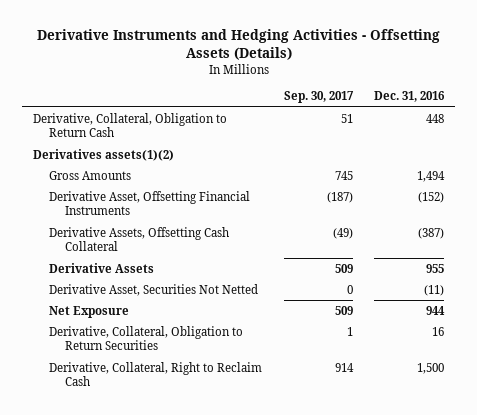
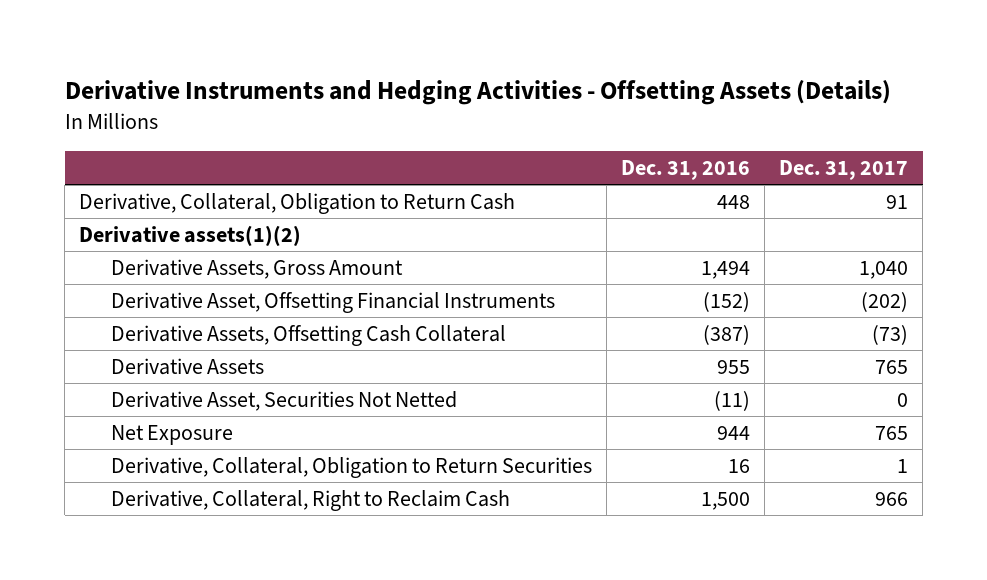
- | Sep. 30, 2017 | Dec. 31, 2016
+ | Dec. 31, 2016 | Dec. 31, 2017
- Derivatives assets(1)(2)
- Gross Amounts | 745 | 1,494
+ Derivative assets(1)(2)
+ Derivative Assets, Gross Amount | 1,494 | 1,040

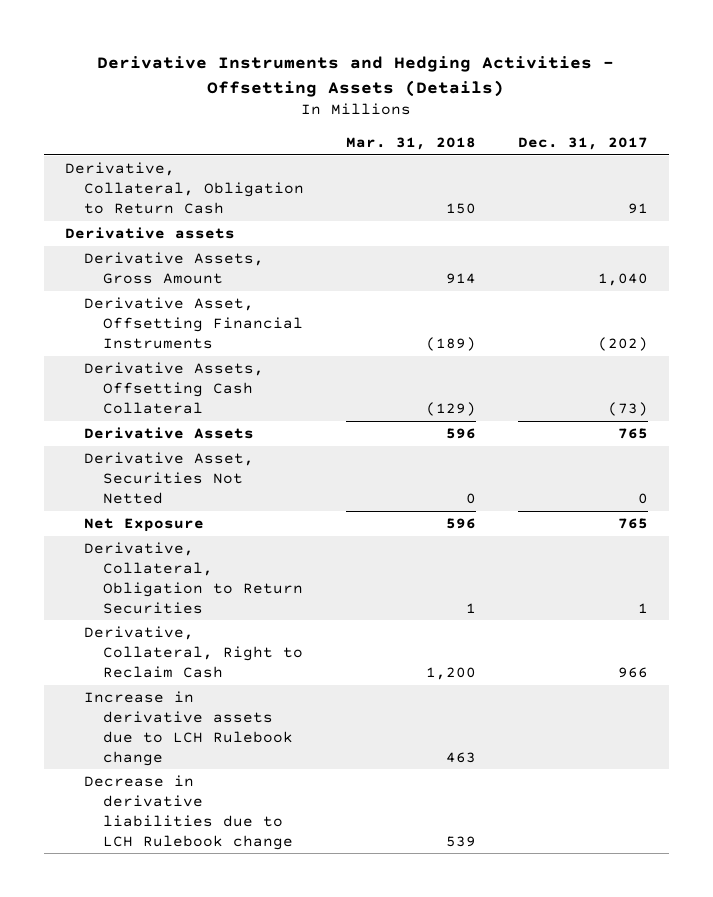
- | Dec. 31, 2016 | Dec. 31, 2017
+ | Mar. 31, 2018 | Dec. 31, 2017
- Derivative assets(1)(2)
+ Derivative assets
+ Increase in derivative assets due to LCH Rulebook change | 463 |
+ Decrease in derivative liabilities due to LCH Rulebook change | 539 |

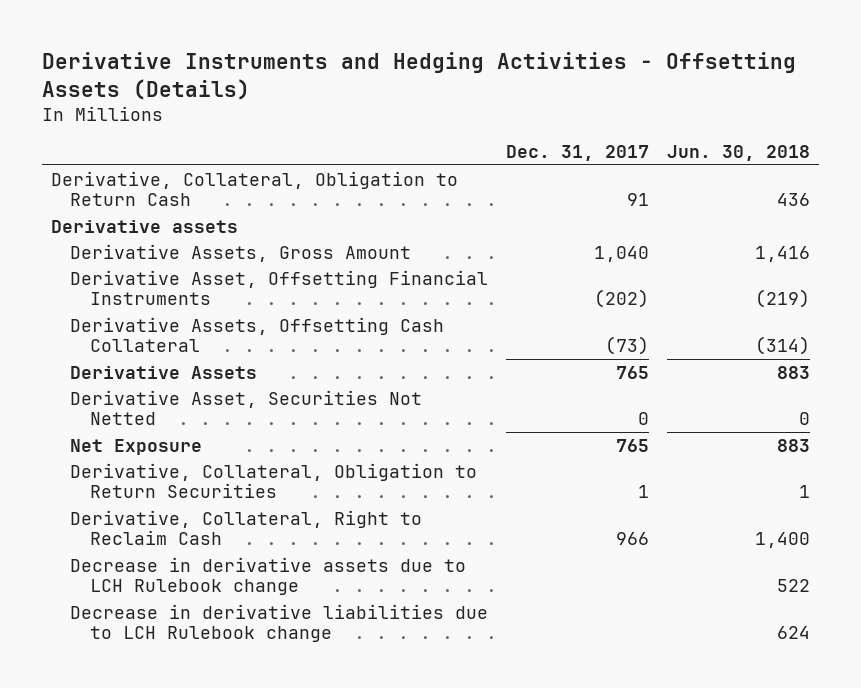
- | Mar. 31, 2018 | Dec. 31, 2017
+ | Dec. 31, 2017 | Jun. 30, 2018
- Increase in derivative assets due to LCH Rulebook change | 463 |
+ Decrease in derivative assets due to LCH Rulebook change | | 522

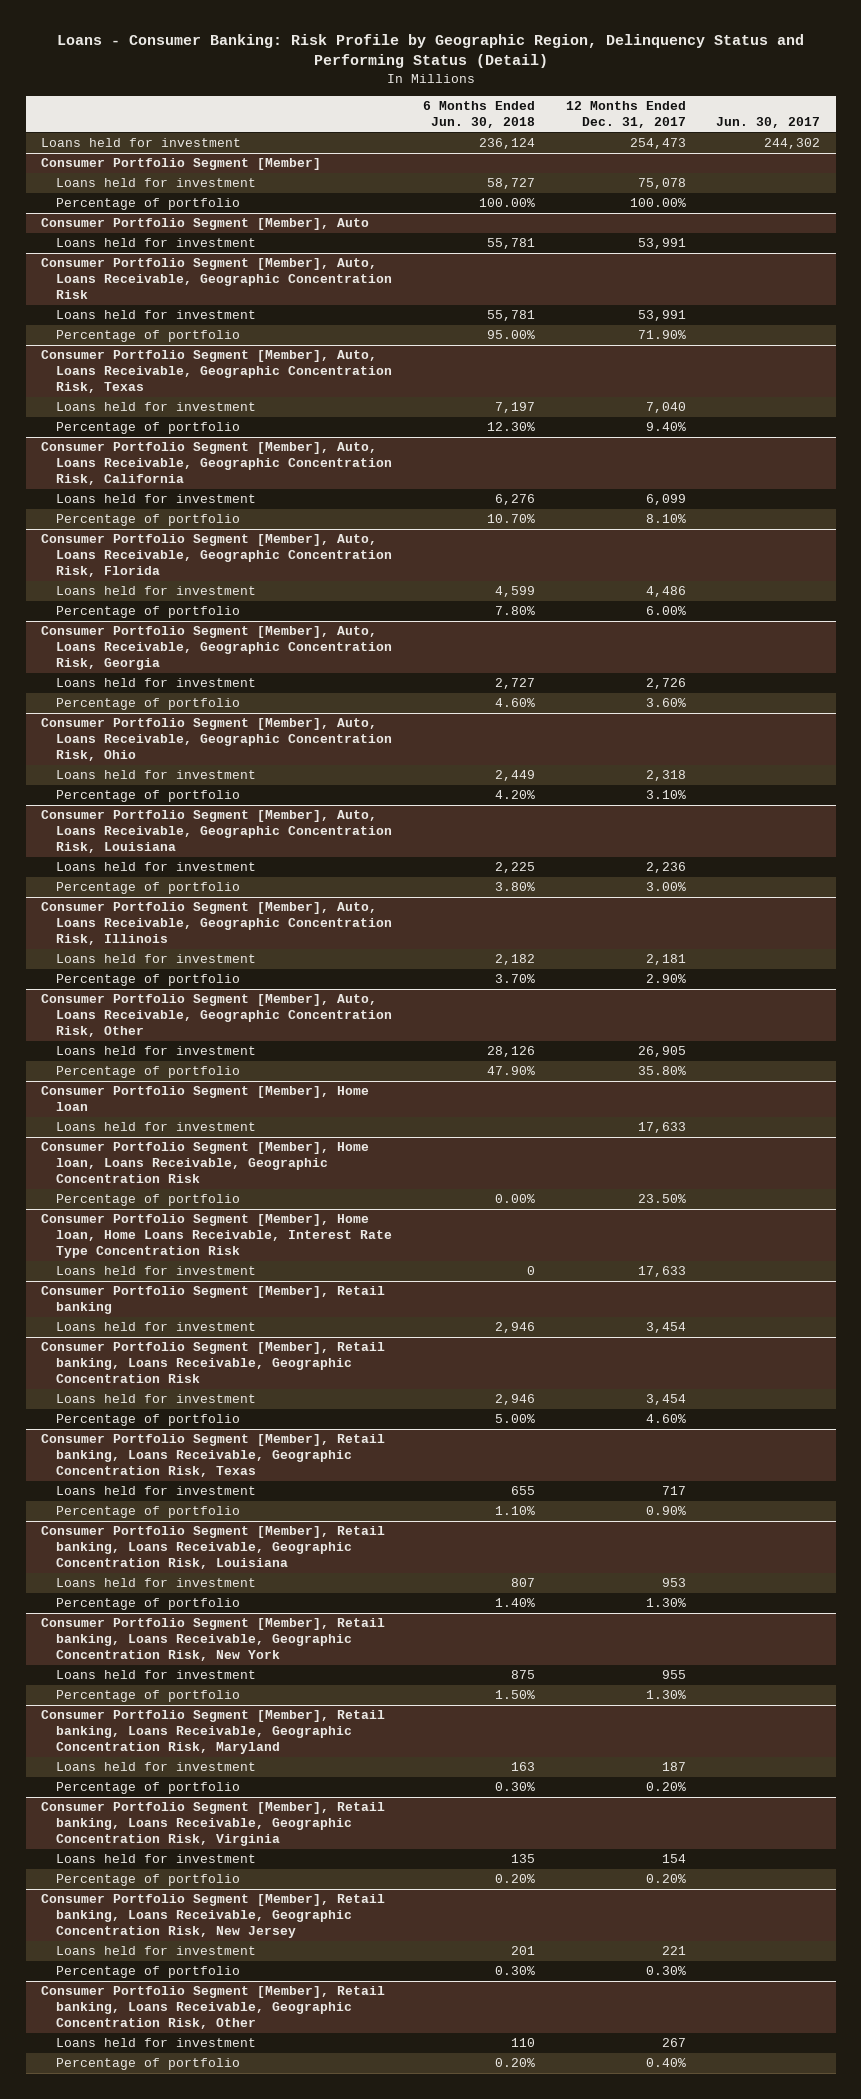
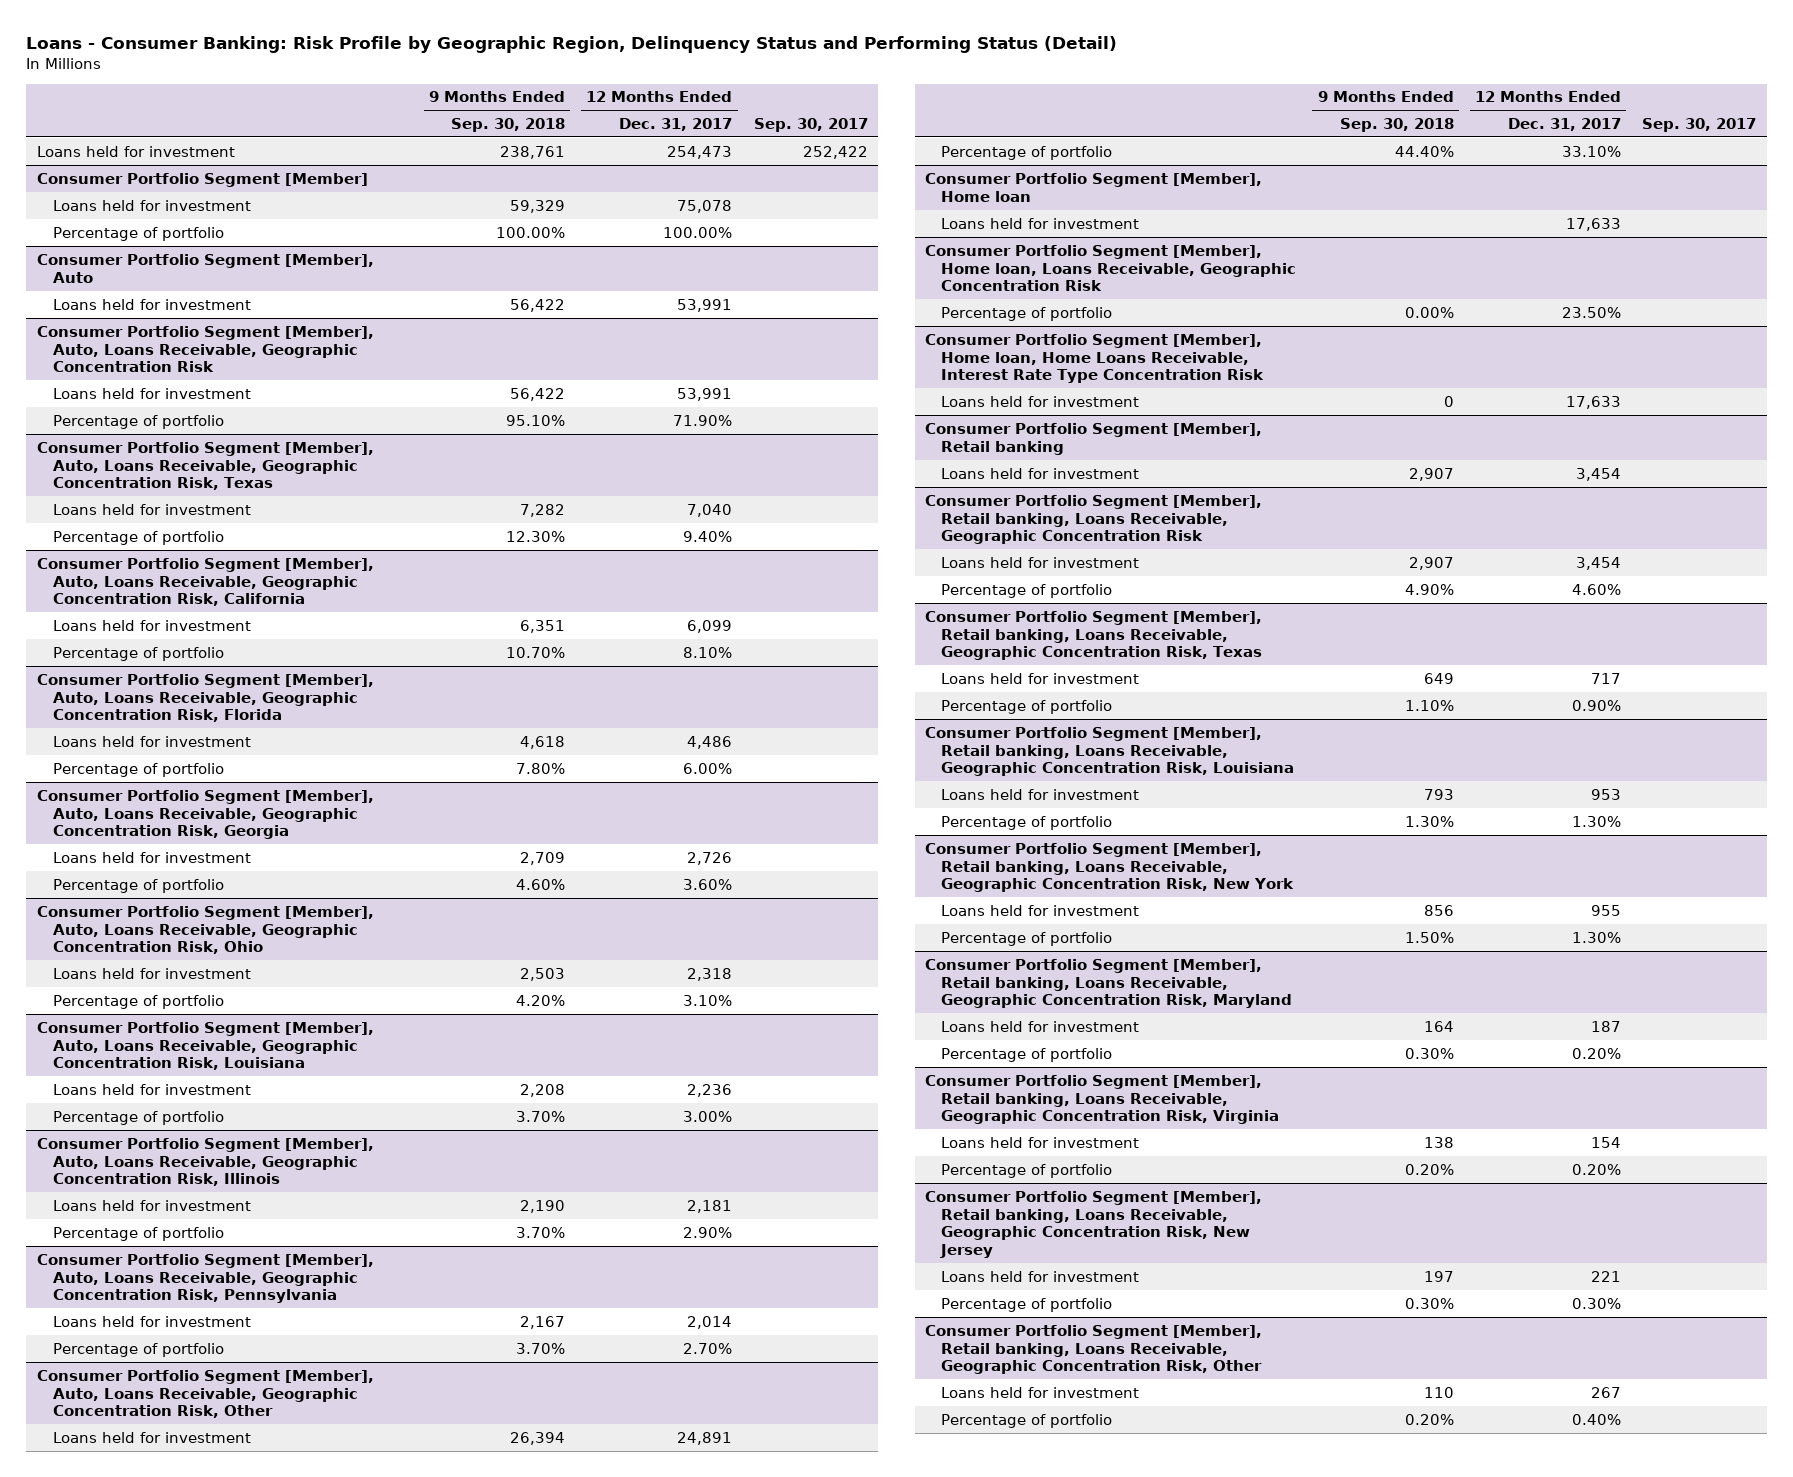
- | 6 Months Ended Jun. 30, 2018 | 12 Months Ended Dec. 31, 2017 | Jun. 30, 2017
+ | 9 Months Ended Sep. 30, 2018 | 12 Months Ended Dec. 31, 2017 | Sep. 30, 2017
+ Consumer Portfolio Segment [Member], Auto, Loans Receivable, Geographic Concentration Risk, Pennsylvania
+ Loans held for investment | 2,167 | 2,014 |
+ Percentage of portfolio | 3.70% | 2.70% |
@ Consumer Portfolio Segment [Member], Auto, Loans Receivable, Geographic Concentration Risk, Other
- Loans held for investment | 28,126 | 26,905 |
- Percentage of portfolio | 47.90% | 35.80% |
+ Loans held for investment | 26,394 | 24,891 |
+ Percentage of portfolio | 44.40% | 33.10% |

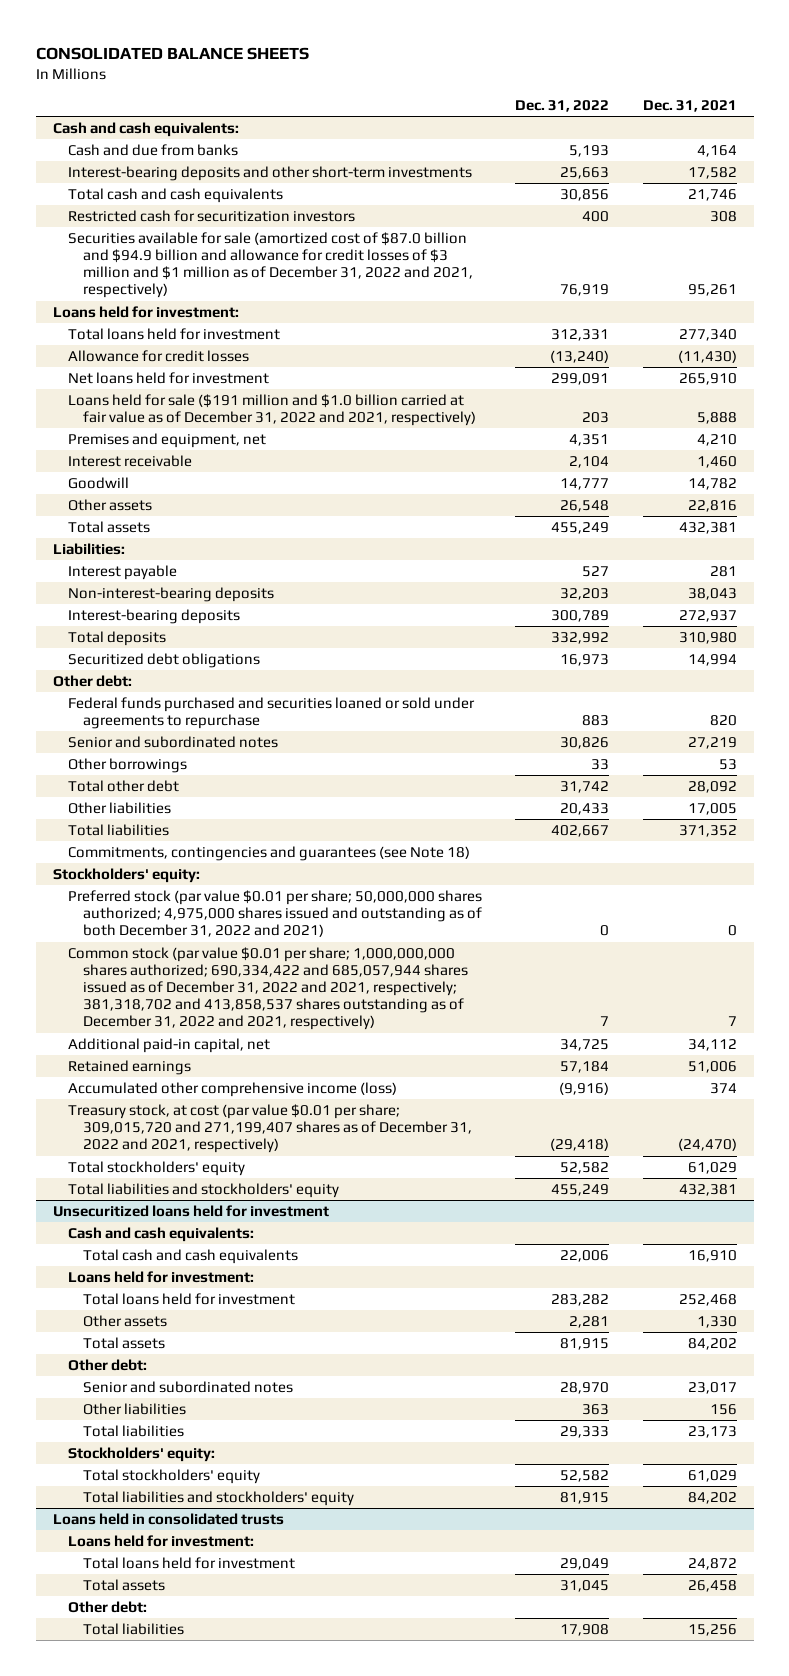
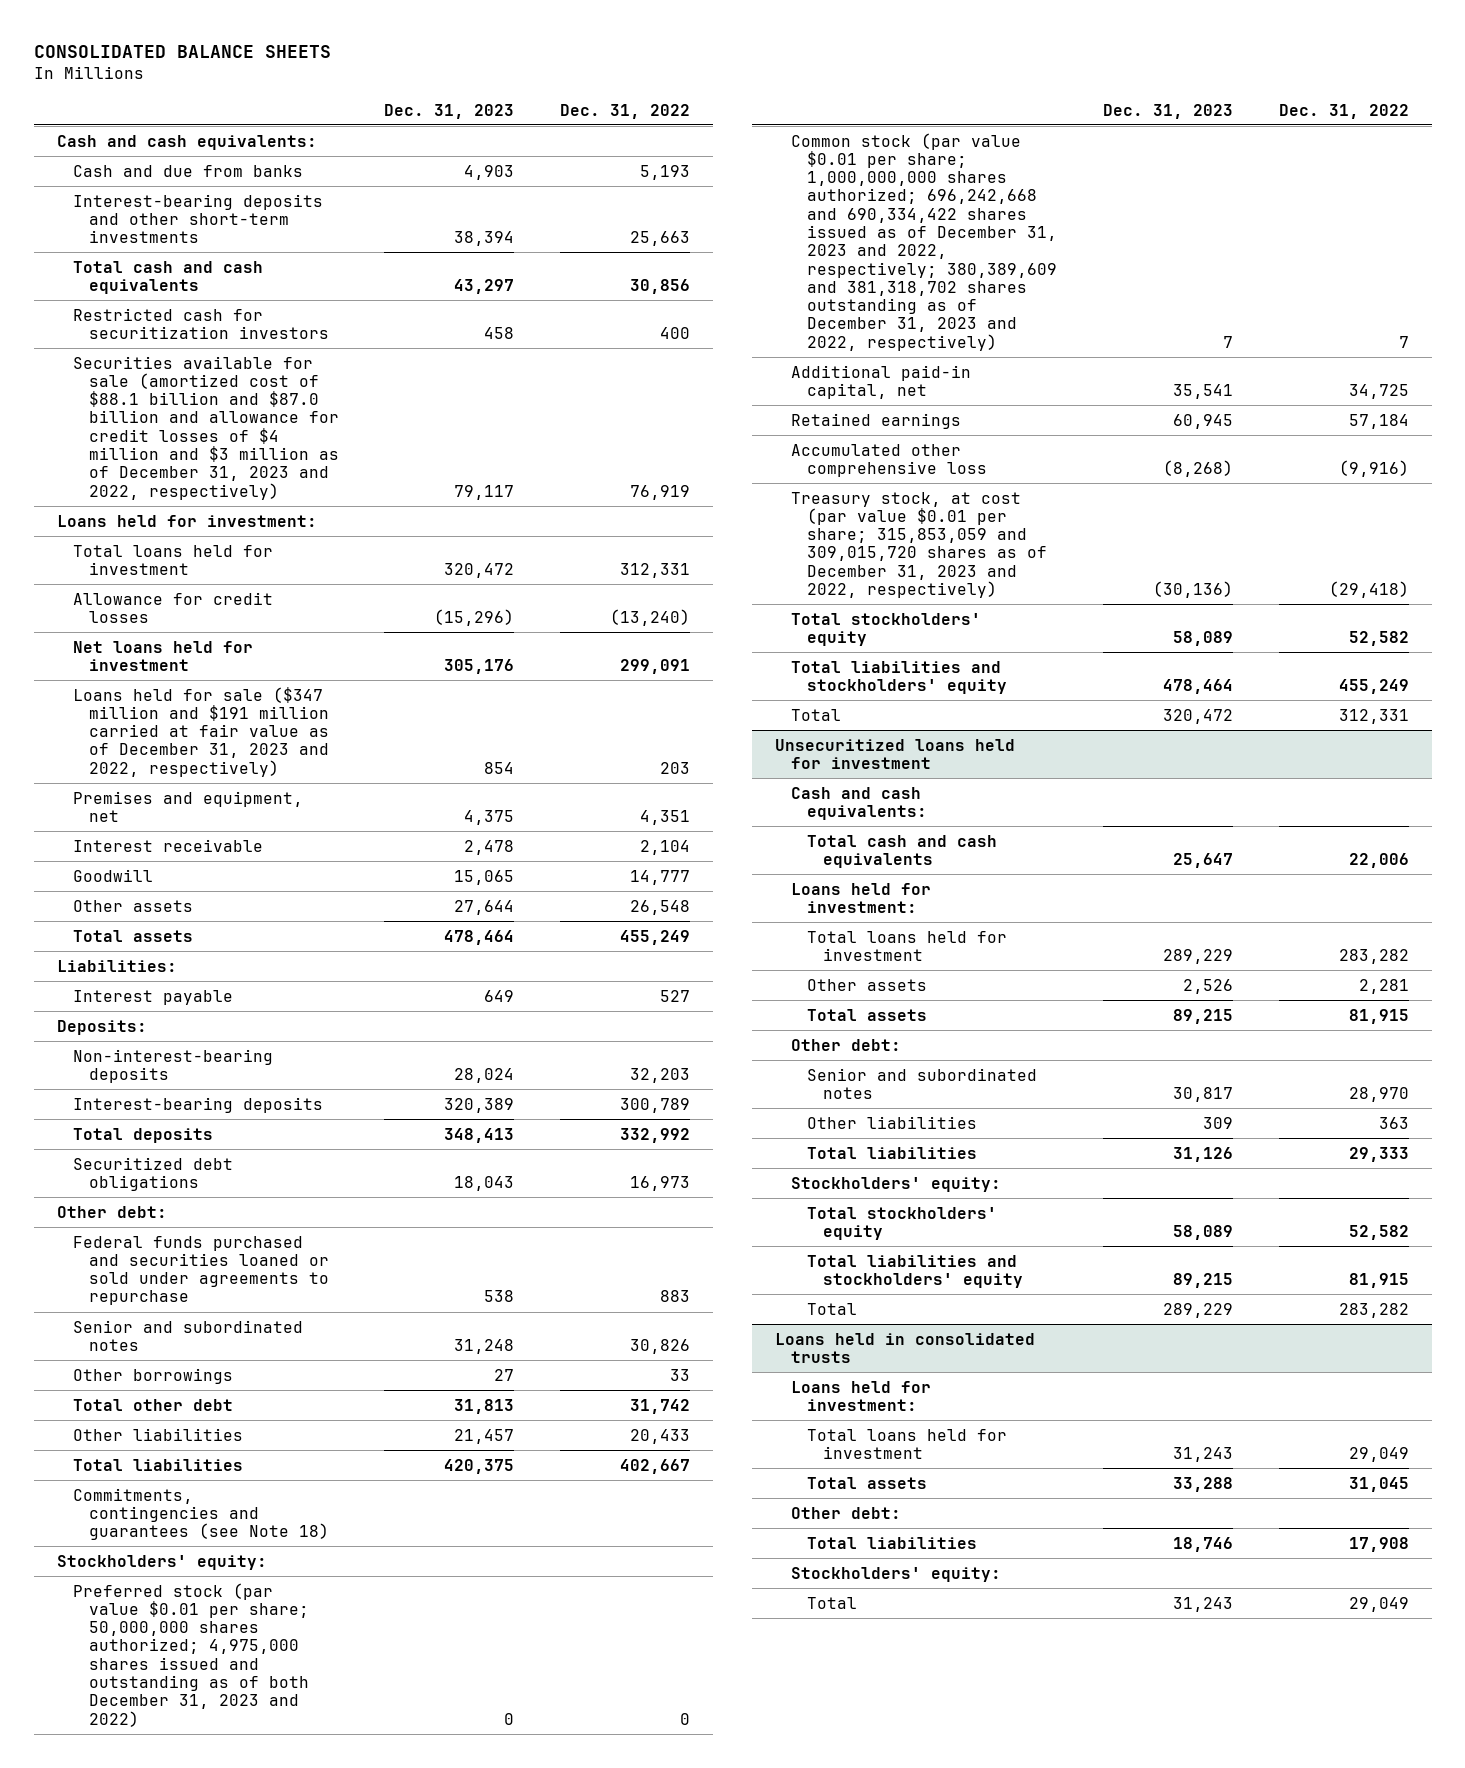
- | Dec. 31, 2022 | Dec. 31, 2021
+ | Dec. 31, 2023 | Dec. 31, 2022
- Securities available for sale (amortized cost of $87.0 billion and $94.9 billion and allowance for credit losses of $3 million and $1 million as of December 31, 2022 and 2021, respectively) | 76,919 | 95,261
+ Securities available for sale (amortized cost of $88.1 billion and $87.0 billion and allowance for credit losses of $4 million and $3 million as of December 31, 2023 and 2022, respectively) | 79,117 | 76,919
- Loans held for sale ($191 million and $1.0 billion carried at fair value as of December 31, 2022 and 2021, respectively) | 203 | 5,888
+ Loans held for sale ($347 million and $191 million carried at fair value as of December 31, 2023 and 2022, respectively) | 854 | 203
+ Deposits:
- Preferred stock (par value $0.01 per share; 50,000,000 shares authorized; 4,975,000 shares issued and outstanding as of both December 31, 2022 and 2021) | 0 | 0
- Common stock (par value $0.01 per share; 1,000,000,000 shares authorized; 690,334,422 and 685,057,944 shares issued as of December 31, 2022 and 2021, respectively; 381,318,702 and 413,858,537 shares outstanding as of December 31, 2022 and 2021, respectively) | 7 | 7
+ Preferred stock (par value $0.01 per share; 50,000,000 shares authorized; 4,975,000 shares issued and outstanding as of both December 31, 2023 and 2022) | 0 | 0
+ Common stock (par value $0.01 per share; 1,000,000,000 shares authorized; 696,242,668 and 690,334,422 shares issued as of December 31, 2023 and 2022, respectively; 380,389,609 and 381,318,702 shares outstanding as of December 31, 2023 and 2022, respectively) | 7 | 7
- Accumulated other comprehensive income (loss) | (9,916) | 374
- Treasury stock, at cost (par value $0.01 per share; 309,015,720 and 271,199,407 shares as of December 31, 2022 and 2021, respectively) | (29,418) | (24,470)
+ Accumulated other comprehensive loss | (8,268) | (9,916)
+ Treasury stock, at cost (par value $0.01 per share; 315,853,059 and 309,015,720 shares as of December 31, 2023 and 2022, respectively) | (30,136) | (29,418)
+ Total | 320,472 | 312,331
@ Unsecuritized loans held for investment
+ Total | 289,229 | 283,282
@ Loans held in consolidated trusts
+ Stockholders' equity:
+ Total | 31,243 | 29,049

